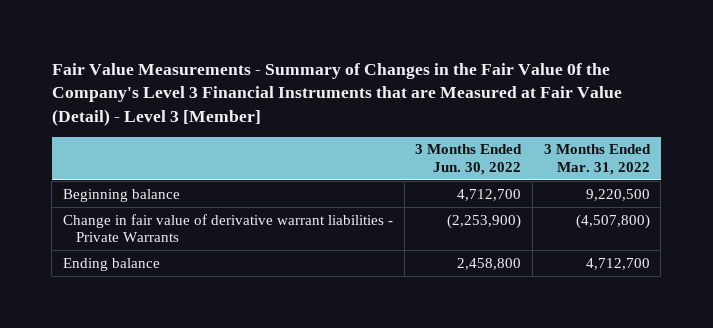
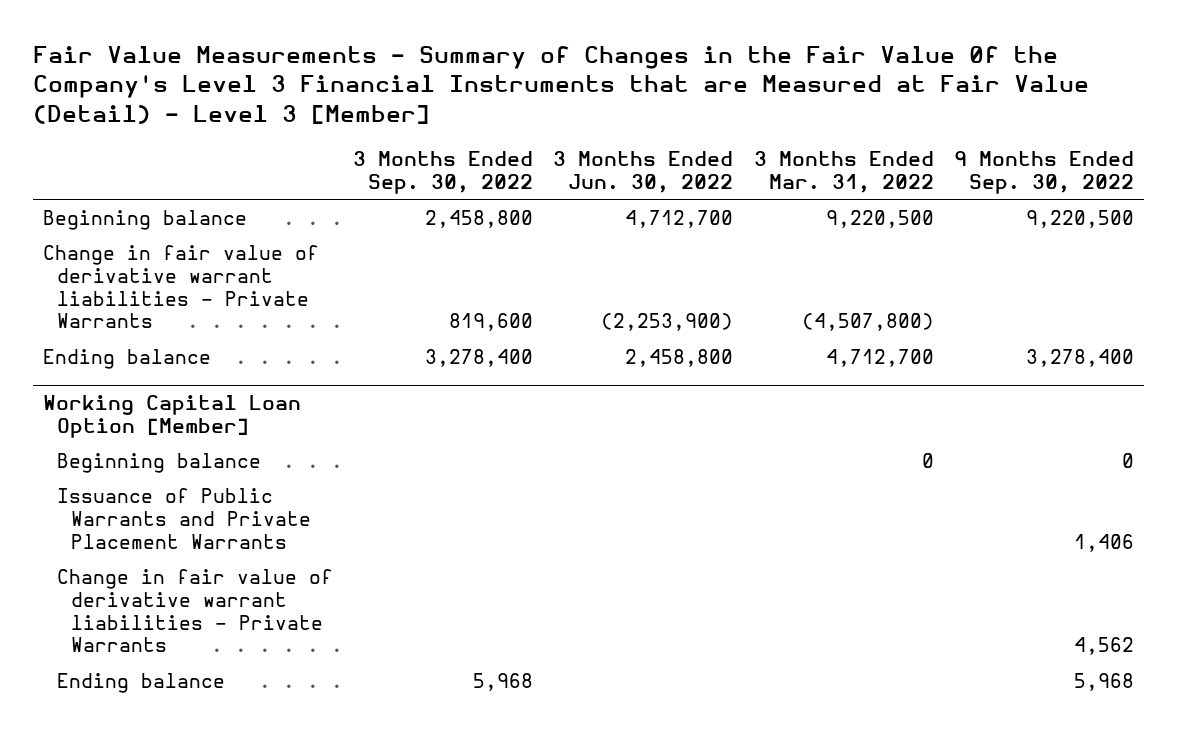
- | 3 Months Ended Jun. 30, 2022 | 3 Months Ended Mar. 31, 2022
+ | 3 Months Ended Sep. 30, 2022 | 3 Months Ended Jun. 30, 2022 | 3 Months Ended Mar. 31, 2022 | 9 Months Ended Sep. 30, 2022
+ Working Capital Loan Option [Member]
+ Beginning balance | | | 0 | 0
+ Issuance of Public Warrants and Private Placement Warrants | | | | 1,406
+ Change in fair value of derivative warrant liabilities - Private Warrants | | | | 4,562
+ Ending balance | 5,968 | | | 5,968

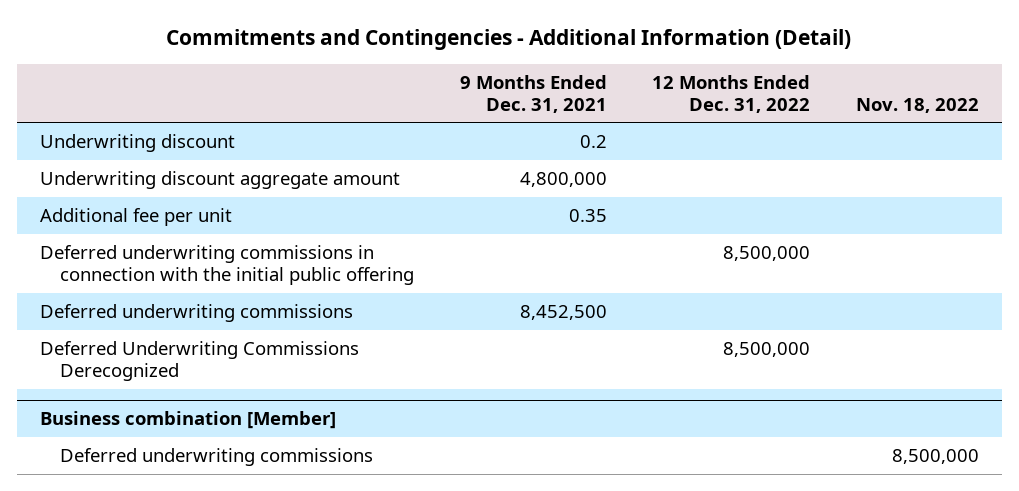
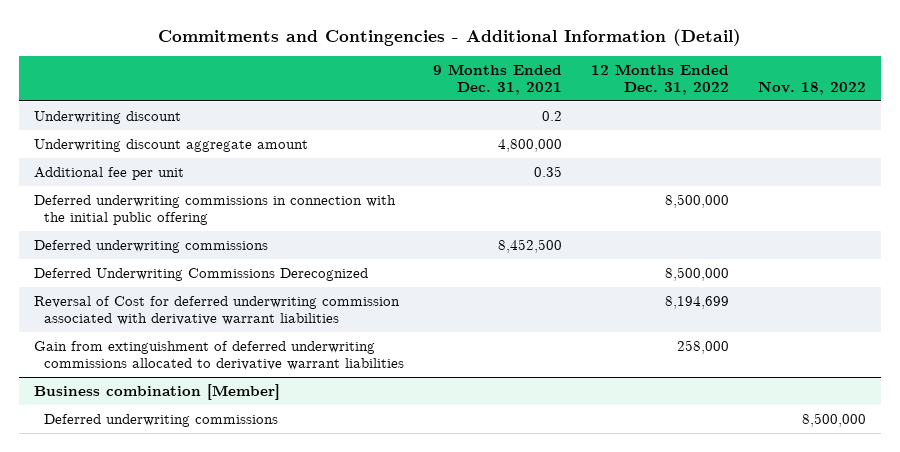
+ Reversal of Cost for deferred underwriting commission associated with derivative warrant liabilities | | 8,194,699 |
+ Gain from extinguishment of deferred underwriting commissions allocated to derivative warrant liabilities | | 258,000 |

